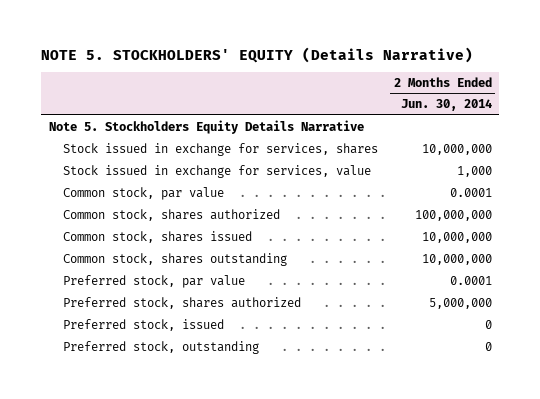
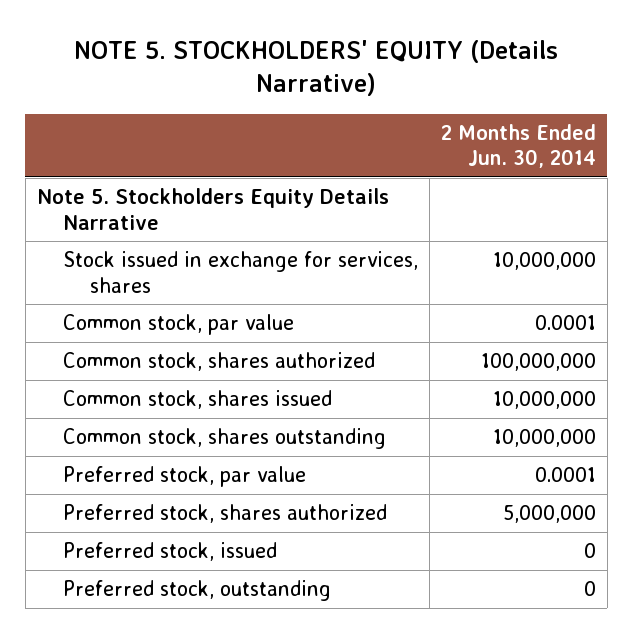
- Stock issued in exchange for services, value | 1,000

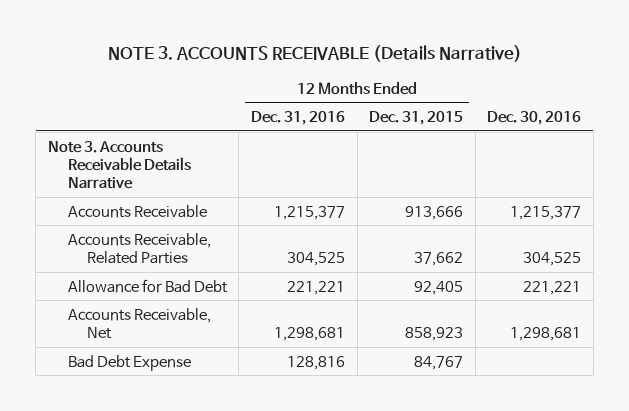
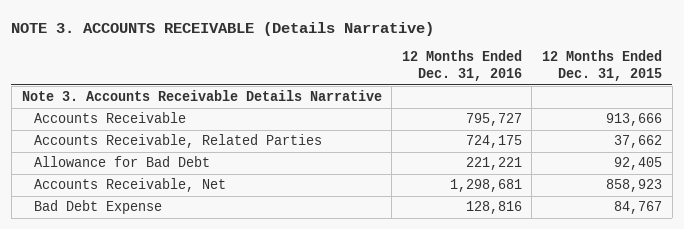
- | 12 Months Ended Dec. 31, 2016 | 12 Months Ended Dec. 31, 2015 | Dec. 30, 2016
+ | 12 Months Ended Dec. 31, 2016 | 12 Months Ended Dec. 31, 2015
- Accounts Receivable | 1,215,377 | 913,666 | 1,215,377
- Accounts Receivable, Related Parties | 304,525 | 37,662 | 304,525
+ Accounts Receivable | 795,727 | 913,666
+ Accounts Receivable, Related Parties | 724,175 | 37,662

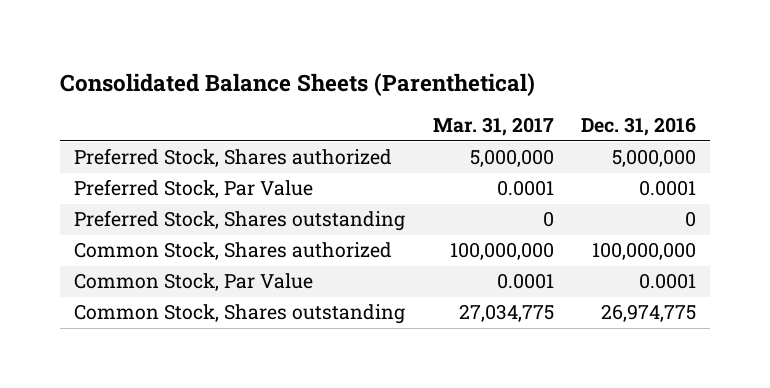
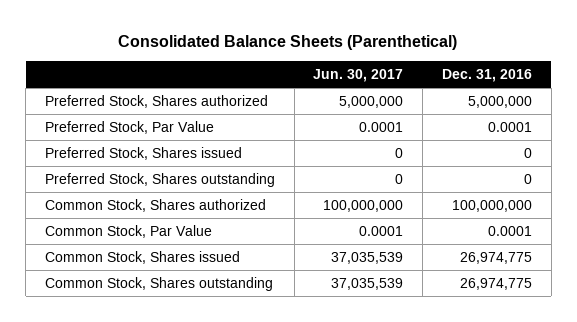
- | Mar. 31, 2017 | Dec. 31, 2016
+ | Jun. 30, 2017 | Dec. 31, 2016
+ Preferred Stock, Shares issued | 0 | 0
+ Common Stock, Shares issued | 37,035,539 | 26,974,775

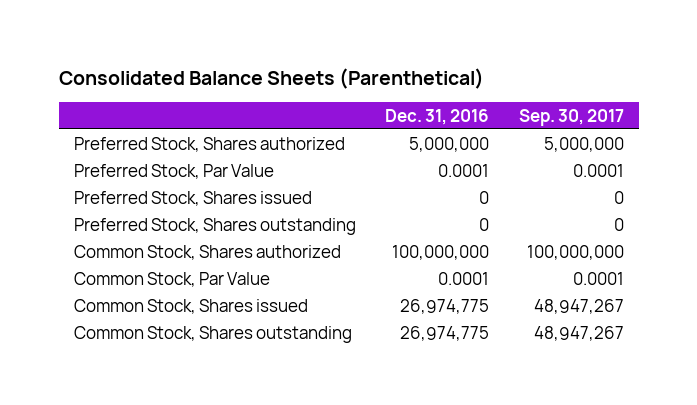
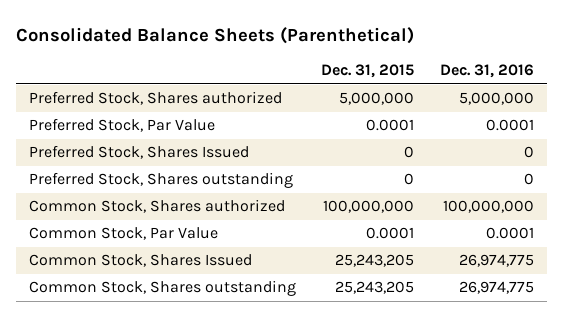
- | Dec. 31, 2016 | Sep. 30, 2017
+ | Dec. 31, 2015 | Dec. 31, 2016
- Preferred Stock, Shares issued | 0 | 0
+ Preferred Stock, Shares Issued | 0 | 0
- Common Stock, Shares issued | 26,974,775 | 48,947,267
+ Common Stock, Shares Issued | 25,243,205 | 26,974,775

